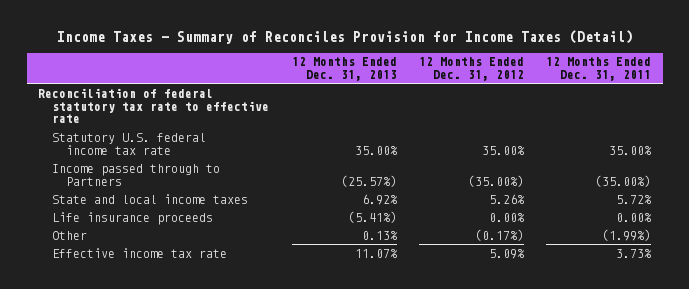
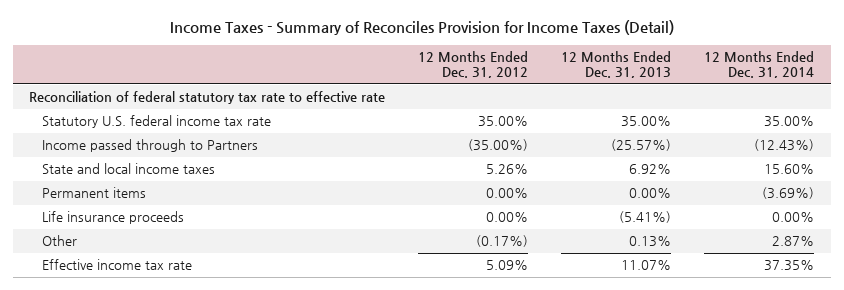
- | 12 Months Ended Dec. 31, 2013 | 12 Months Ended Dec. 31, 2012 | 12 Months Ended Dec. 31, 2011
+ | 12 Months Ended Dec. 31, 2012 | 12 Months Ended Dec. 31, 2013 | 12 Months Ended Dec. 31, 2014
+ Permanent items | 0.00% | 0.00% | (3.69%)

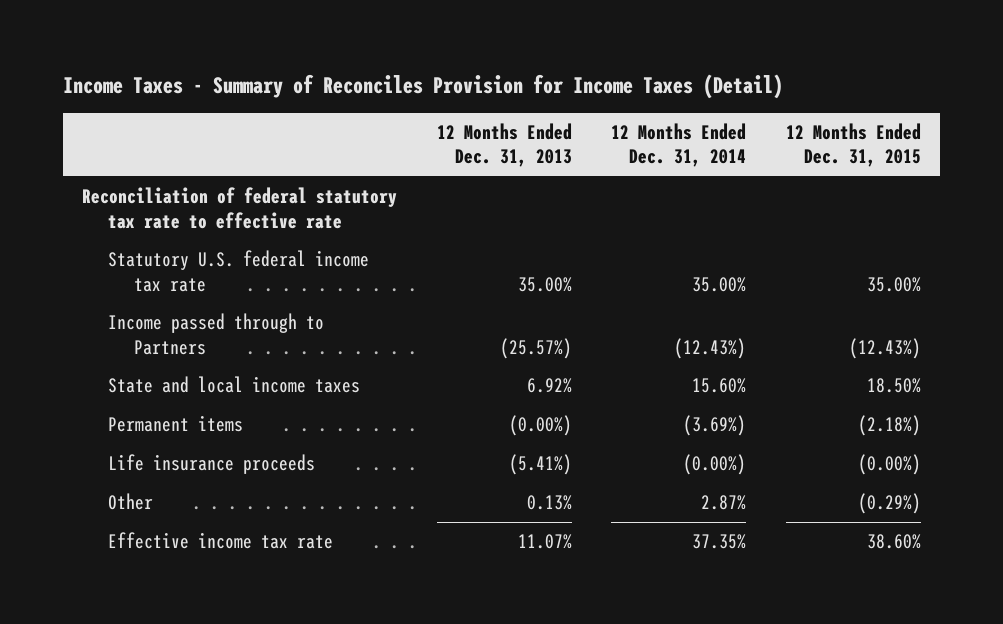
- | 12 Months Ended Dec. 31, 2012 | 12 Months Ended Dec. 31, 2013 | 12 Months Ended Dec. 31, 2014
+ | 12 Months Ended Dec. 31, 2013 | 12 Months Ended Dec. 31, 2014 | 12 Months Ended Dec. 31, 2015
- Permanent items | 0.00% | 0.00% | (3.69%)
- Life insurance proceeds | 0.00% | (5.41%) | 0.00%
+ Permanent items | (0.00%) | (3.69%) | (2.18%)
+ Life insurance proceeds | (5.41%) | (0.00%) | (0.00%)

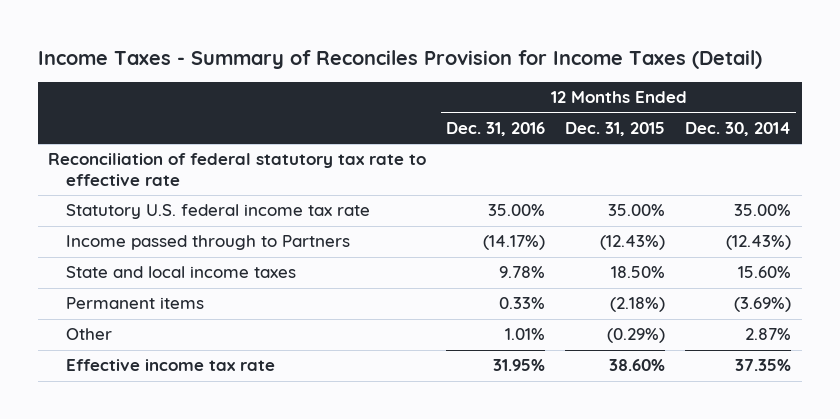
- | 12 Months Ended Dec. 31, 2013 | 12 Months Ended Dec. 31, 2014 | 12 Months Ended Dec. 31, 2015
+ | 12 Months Ended Dec. 31, 2016 | 12 Months Ended Dec. 31, 2015 | 12 Months Ended Dec. 30, 2014
- Life insurance proceeds | (5.41%) | (0.00%) | (0.00%)

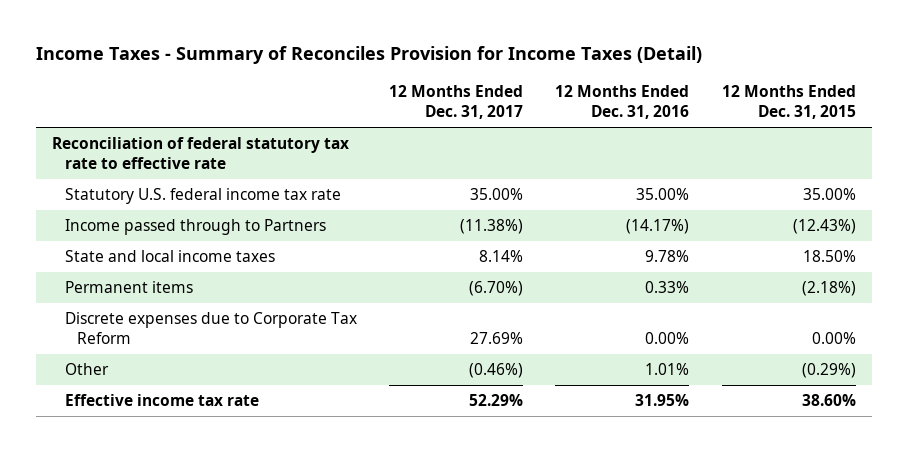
- | 12 Months Ended Dec. 31, 2016 | 12 Months Ended Dec. 31, 2015 | 12 Months Ended Dec. 30, 2014
+ | 12 Months Ended Dec. 31, 2017 | 12 Months Ended Dec. 31, 2016 | 12 Months Ended Dec. 31, 2015
+ Discrete expenses due to Corporate Tax Reform | 27.69% | 0.00% | 0.00%

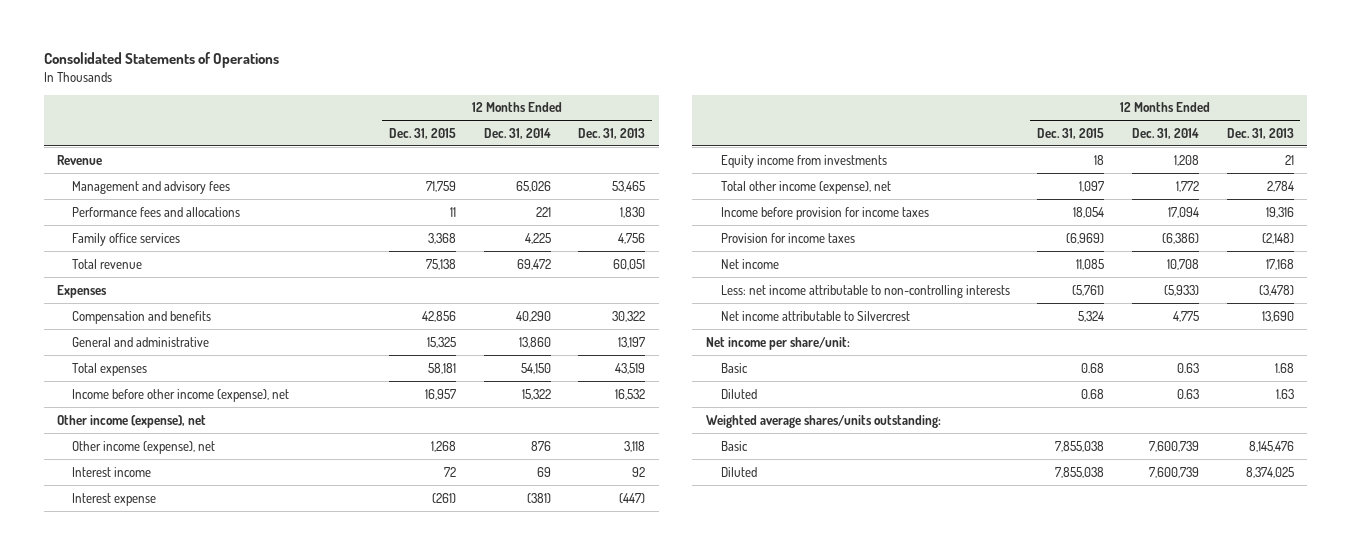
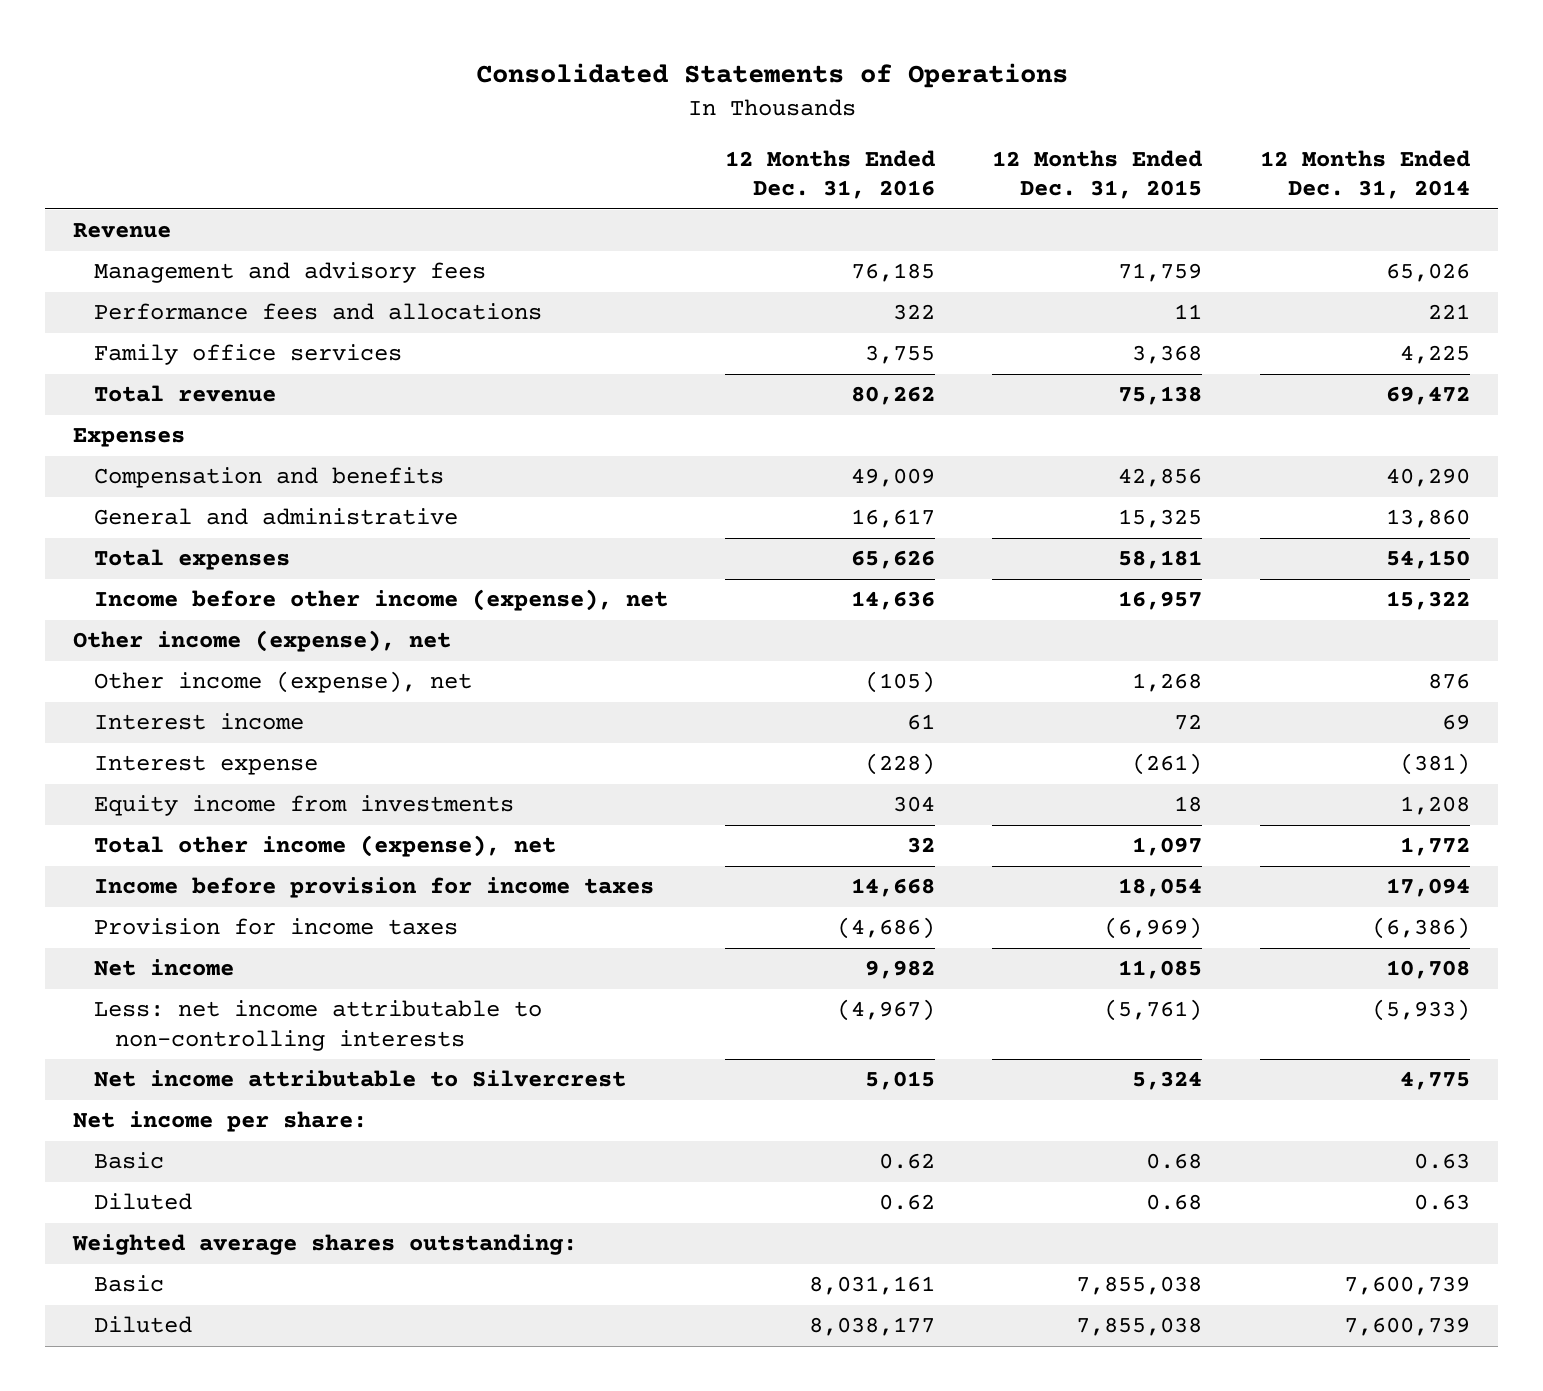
- | 12 Months Ended Dec. 31, 2015 | 12 Months Ended Dec. 31, 2014 | 12 Months Ended Dec. 31, 2013
+ | 12 Months Ended Dec. 31, 2016 | 12 Months Ended Dec. 31, 2015 | 12 Months Ended Dec. 31, 2014
- Net income per share/unit:
+ Net income per share:
- Weighted average shares/units outstanding:
+ Weighted average shares outstanding:

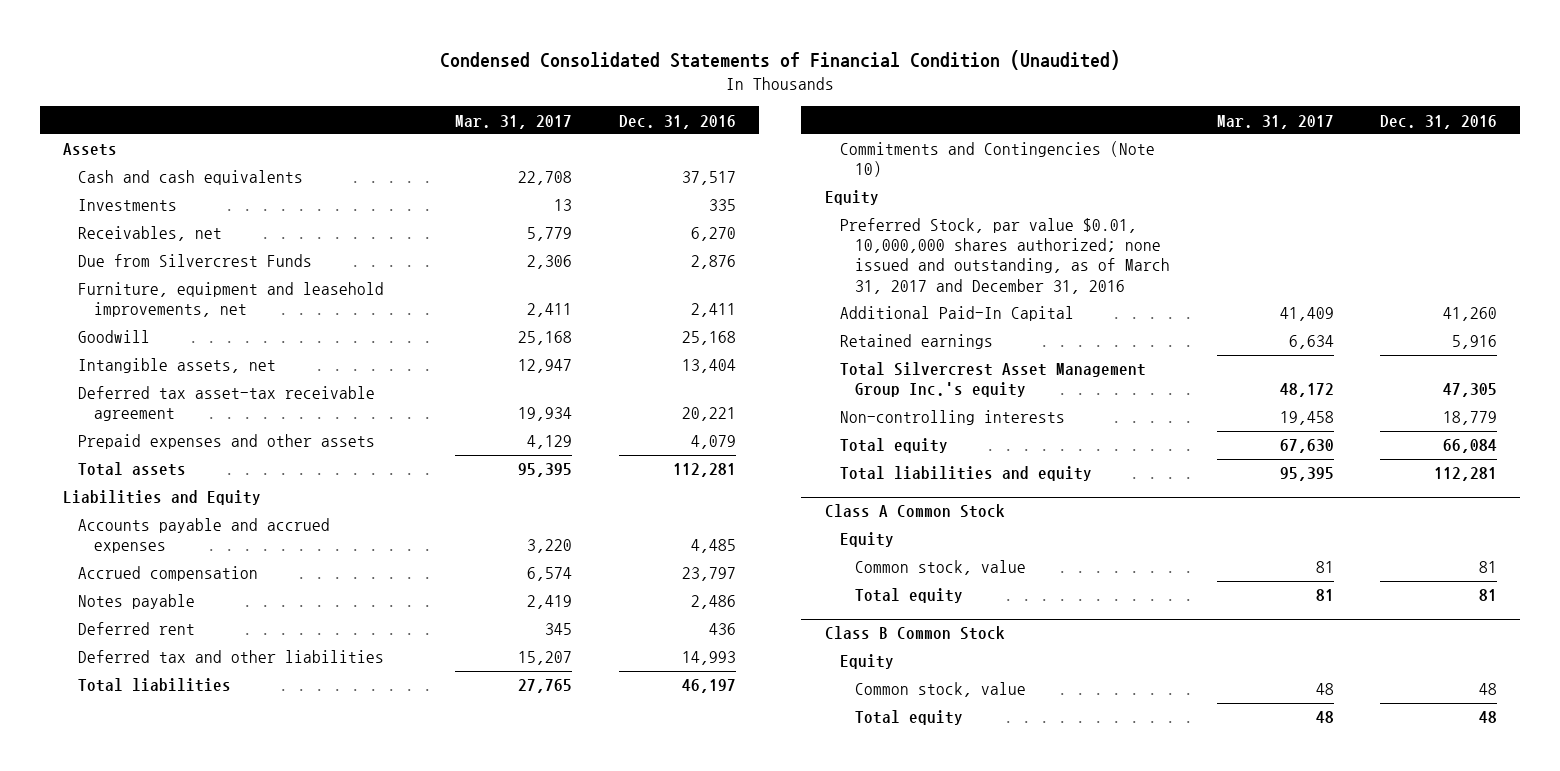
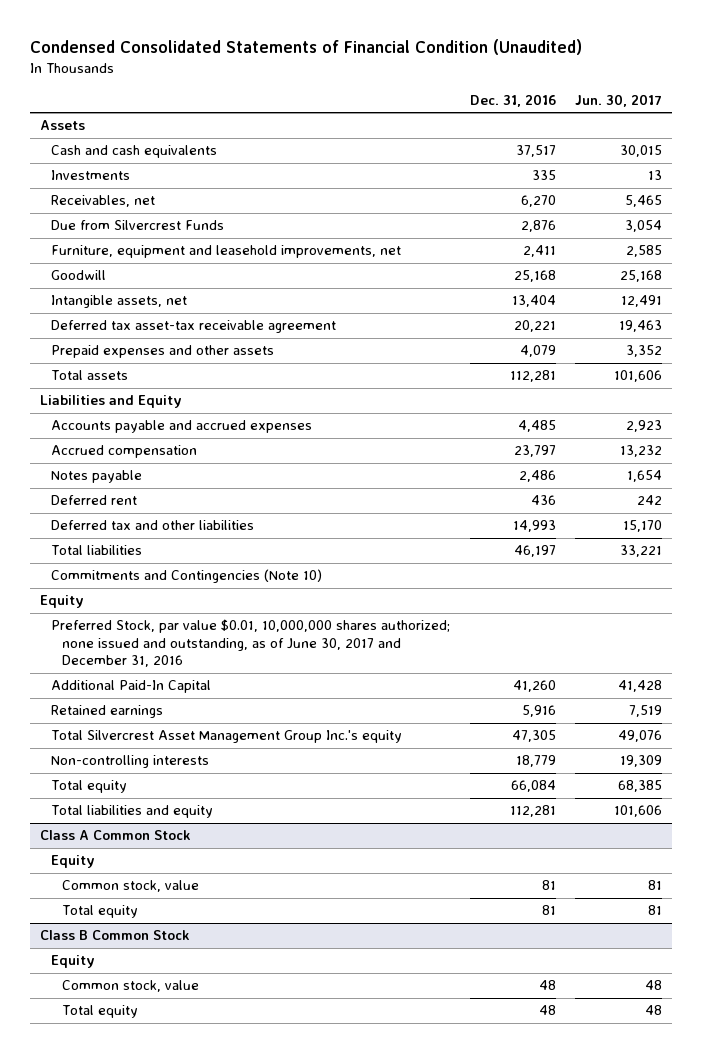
- | Mar. 31, 2017 | Dec. 31, 2016
+ | Dec. 31, 2016 | Jun. 30, 2017
- Preferred Stock, par value $0.01, 10,000,000 shares authorized; none issued and outstanding, as of March 31, 2017 and December 31, 2016
+ Preferred Stock, par value $0.01, 10,000,000 shares authorized; none issued and outstanding, as of June 30, 2017 and December 31, 2016

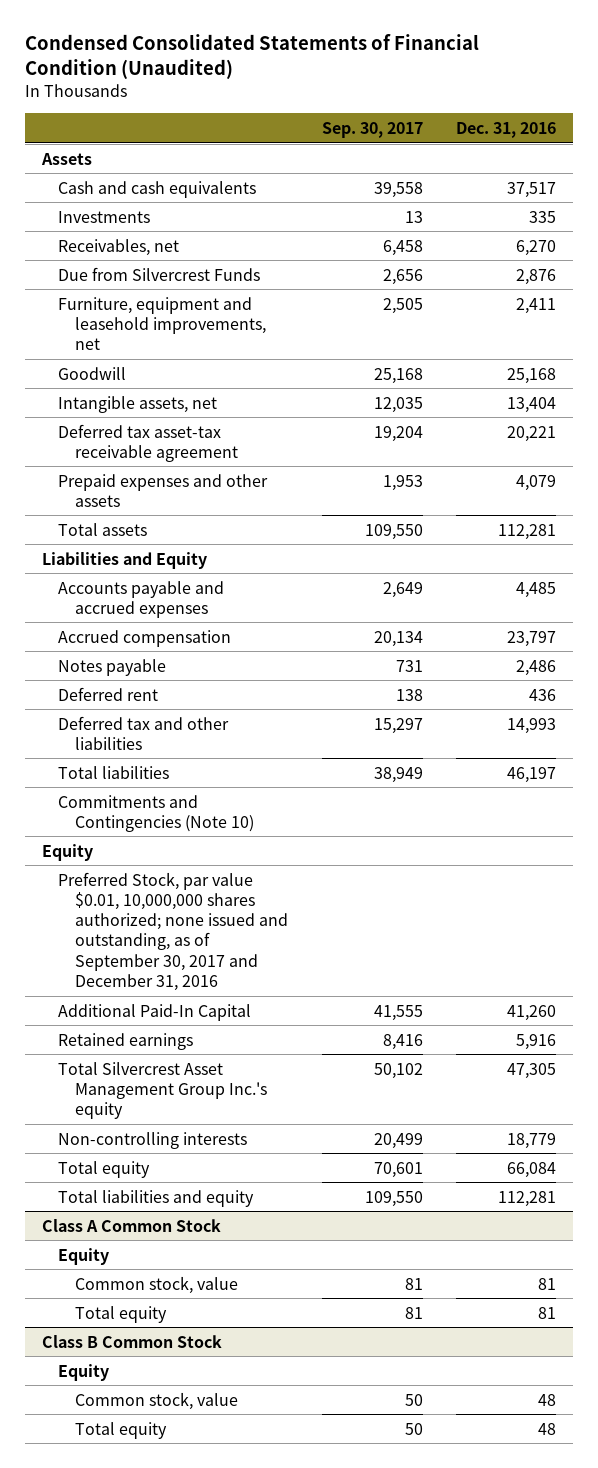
- | Dec. 31, 2016 | Jun. 30, 2017
+ | Sep. 30, 2017 | Dec. 31, 2016
- Preferred Stock, par value $0.01, 10,000,000 shares authorized; none issued and outstanding, as of June 30, 2017 and December 31, 2016
+ Preferred Stock, par value $0.01, 10,000,000 shares authorized; none issued and outstanding, as of September 30, 2017 and December 31, 2016

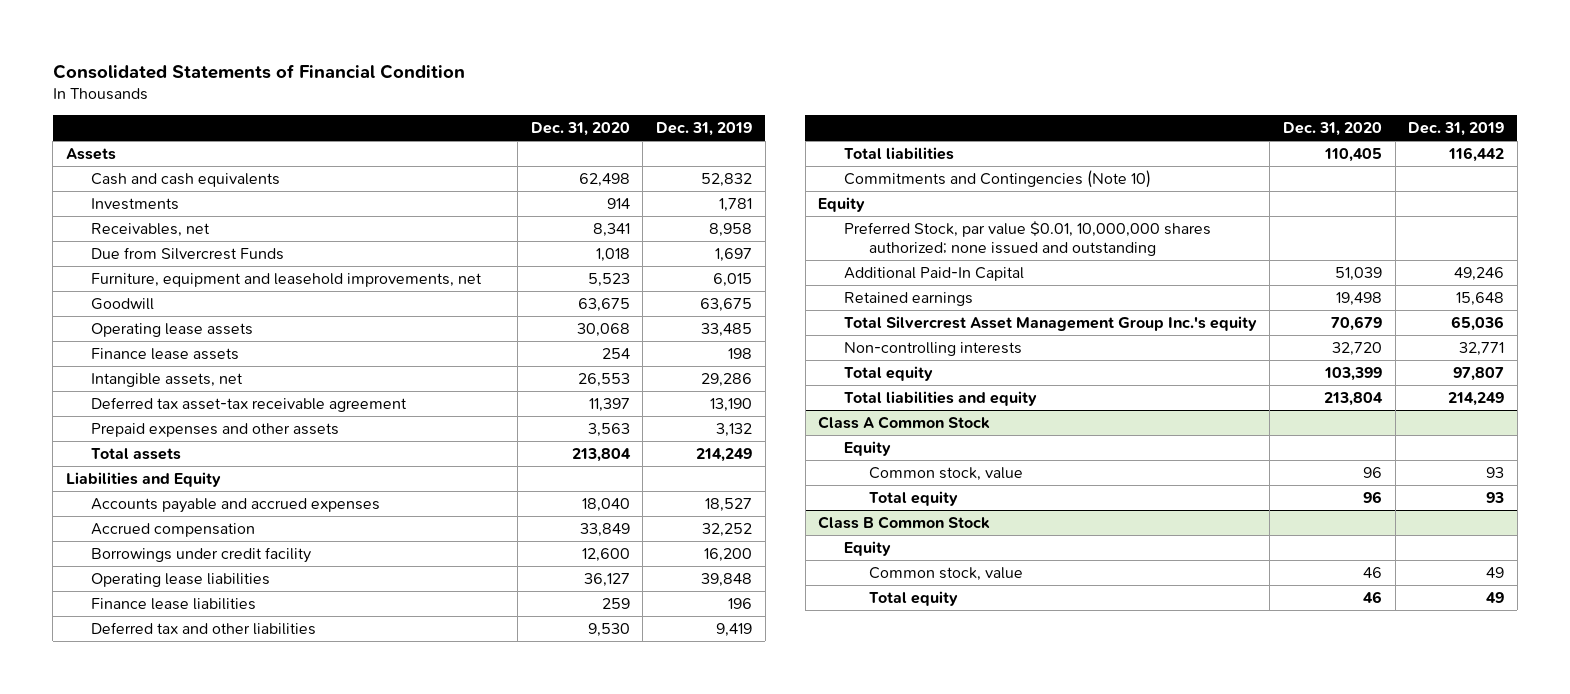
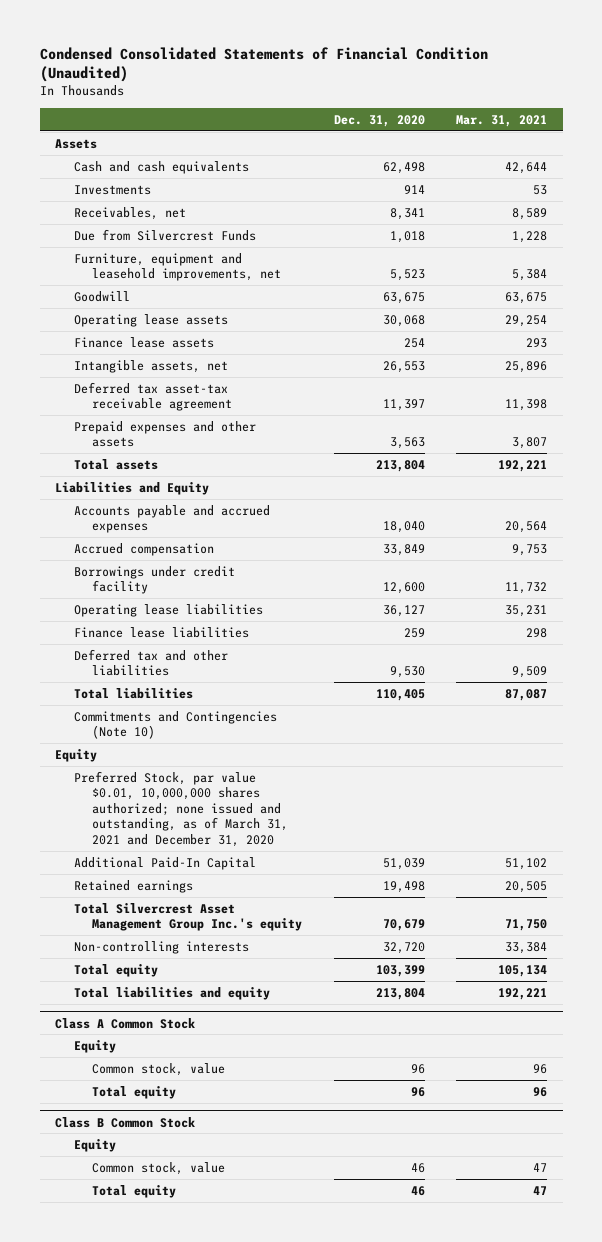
- Consolidated Statements of Financial Condition
+ Condensed Consolidated Statements of Financial Condition (Unaudited)
- | Dec. 31, 2020 | Dec. 31, 2019
+ | Dec. 31, 2020 | Mar. 31, 2021
- Preferred Stock, par value $0.01, 10,000,000 shares authorized; none issued and outstanding
+ Preferred Stock, par value $0.01, 10,000,000 shares authorized; none issued and outstanding, as of March 31, 2021 and December 31, 2020

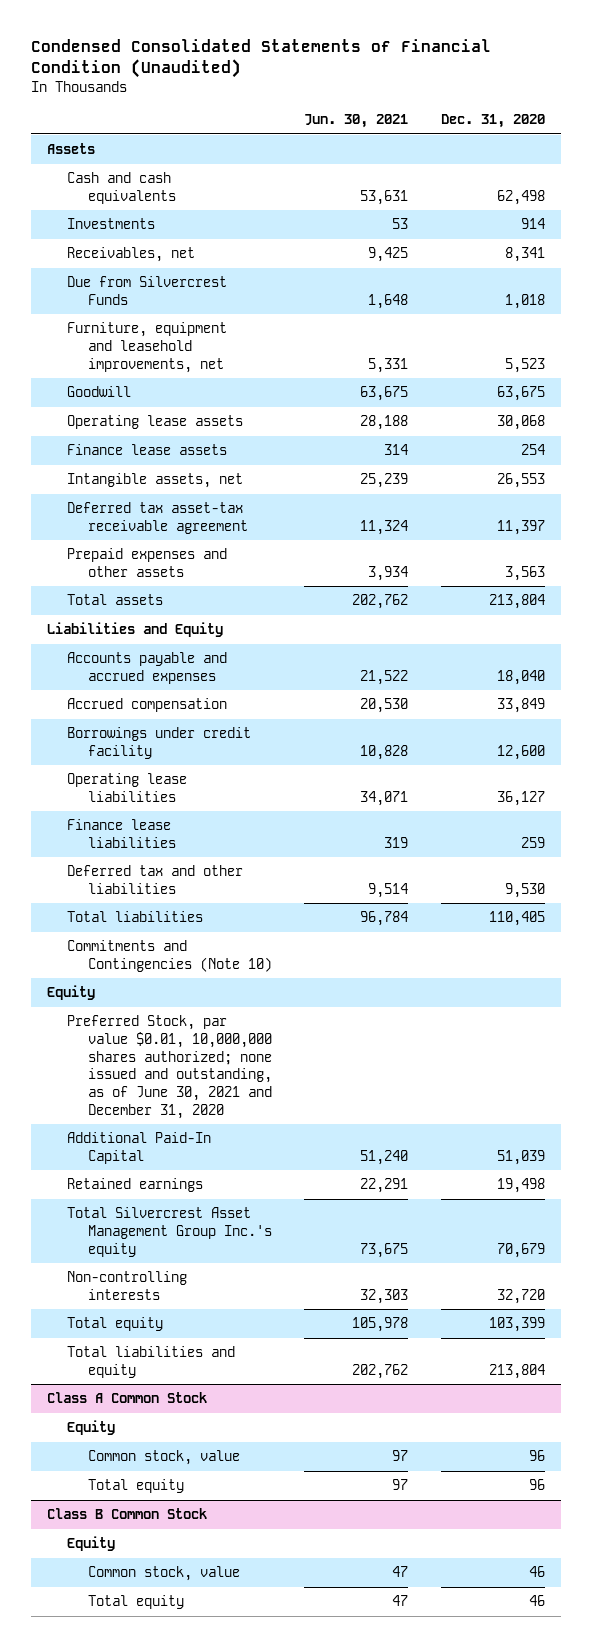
- | Dec. 31, 2020 | Mar. 31, 2021
+ | Jun. 30, 2021 | Dec. 31, 2020
- Preferred Stock, par value $0.01, 10,000,000 shares authorized; none issued and outstanding, as of March 31, 2021 and December 31, 2020
+ Preferred Stock, par value $0.01, 10,000,000 shares authorized; none issued and outstanding, as of June 30, 2021 and December 31, 2020

